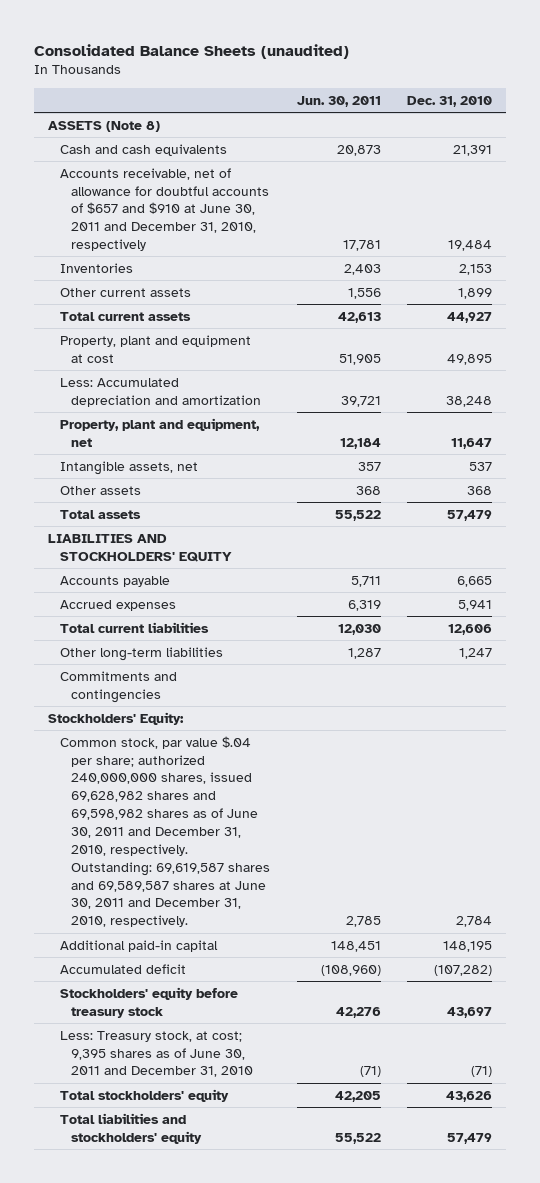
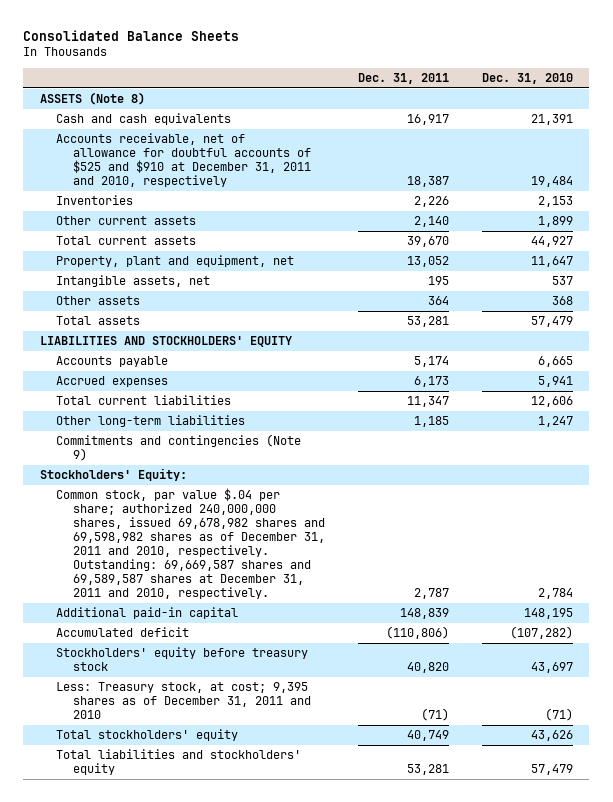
- Consolidated Balance Sheets (unaudited)
+ Consolidated Balance Sheets
- | Jun. 30, 2011 | Dec. 31, 2010
+ | Dec. 31, 2011 | Dec. 31, 2010
- Accounts receivable, net of allowance for doubtful accounts of $657 and $910 at June 30, 2011 and December 31, 2010, respectively | 17,781 | 19,484
+ Accounts receivable, net of allowance for doubtful accounts of $525 and $910 at December 31, 2011 and 2010, respectively | 18,387 | 19,484
- Property, plant and equipment at cost | 51,905 | 49,895
- Less: Accumulated depreciation and amortization | 39,721 | 38,248
- Commitments and contingencies
+ Commitments and contingencies (Note 9)
- Common stock, par value $.04 per share; authorized 240,000,000 shares, issued 69,628,982 shares and 69,598,982 shares as of June 30, 2011 and December 31, 2010, respectively. Outstanding: 69,619,587 shares and 69,589,587 shares at June 30, 2011 and December 31, 2010, respectively. | 2,785 | 2,784
+ Common stock, par value $.04 per share; authorized 240,000,000 shares, issued 69,678,982 shares and 69,598,982 shares as of December 31, 2011 and 2010, respectively. Outstanding: 69,669,587 shares and 69,589,587 shares at December 31, 2011 and 2010, respectively. | 2,787 | 2,784
- Less: Treasury stock, at cost; 9,395 shares as of June 30, 2011 and December 31, 2010 | (71) | (71)
+ Less: Treasury stock, at cost; 9,395 shares as of December 31, 2011 and 2010 | (71) | (71)

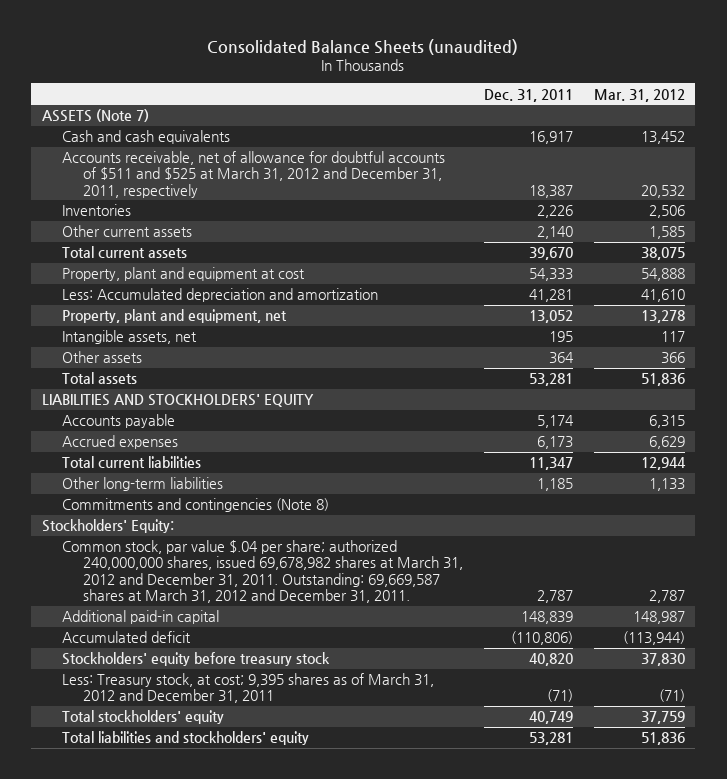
- Consolidated Balance Sheets
+ Consolidated Balance Sheets (unaudited)
- | Dec. 31, 2011 | Dec. 31, 2010
+ | Dec. 31, 2011 | Mar. 31, 2012
- ASSETS (Note 8)
+ ASSETS (Note 7)
- Accounts receivable, net of allowance for doubtful accounts of $525 and $910 at December 31, 2011 and 2010, respectively | 18,387 | 19,484
+ Accounts receivable, net of allowance for doubtful accounts of $511 and $525 at March 31, 2012 and December 31, 2011, respectively | 18,387 | 20,532
+ Property, plant and equipment at cost | 54,333 | 54,888
+ Less: Accumulated depreciation and amortization | 41,281 | 41,610
- Commitments and contingencies (Note 9)
+ Commitments and contingencies (Note 8)
- Common stock, par value $.04 per share; authorized 240,000,000 shares, issued 69,678,982 shares and 69,598,982 shares as of December 31, 2011 and 2010, respectively. Outstanding: 69,669,587 shares and 69,589,587 shares at December 31, 2011 and 2010, respectively. | 2,787 | 2,784
+ Common stock, par value $.04 per share; authorized 240,000,000 shares, issued 69,678,982 shares at March 31, 2012 and December 31, 2011. Outstanding: 69,669,587 shares at March 31, 2012 and December 31, 2011. | 2,787 | 2,787
- Less: Treasury stock, at cost; 9,395 shares as of December 31, 2011 and 2010 | (71) | (71)
+ Less: Treasury stock, at cost; 9,395 shares as of March 31, 2012 and December 31, 2011 | (71) | (71)

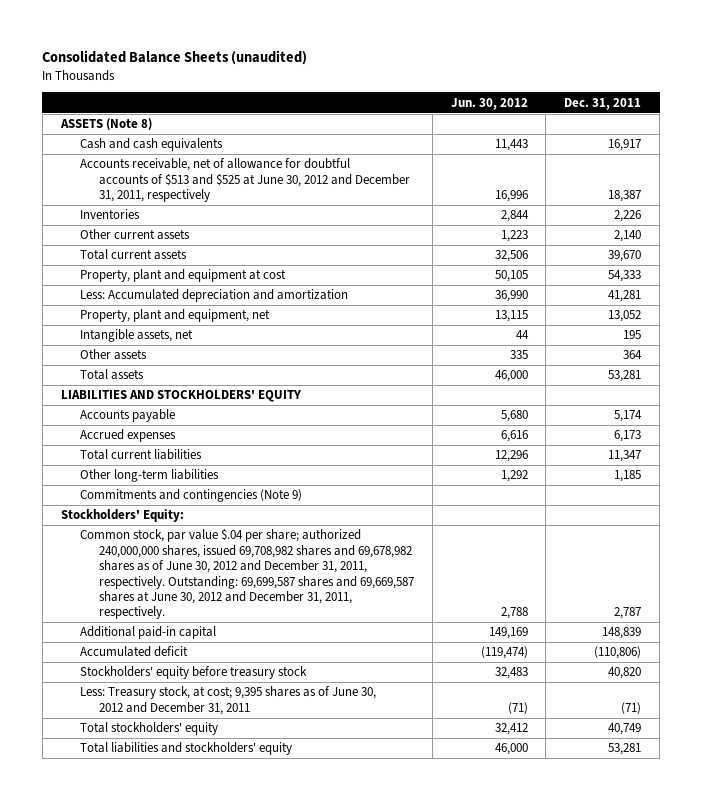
- | Dec. 31, 2011 | Mar. 31, 2012
+ | Jun. 30, 2012 | Dec. 31, 2011
- ASSETS (Note 7)
+ ASSETS (Note 8)
- Accounts receivable, net of allowance for doubtful accounts of $511 and $525 at March 31, 2012 and December 31, 2011, respectively | 18,387 | 20,532
+ Accounts receivable, net of allowance for doubtful accounts of $513 and $525 at June 30, 2012 and December 31, 2011, respectively | 16,996 | 18,387
- Commitments and contingencies (Note 8)
+ Commitments and contingencies (Note 9)
- Common stock, par value $.04 per share; authorized 240,000,000 shares, issued 69,678,982 shares at March 31, 2012 and December 31, 2011. Outstanding: 69,669,587 shares at March 31, 2012 and December 31, 2011. | 2,787 | 2,787
+ Common stock, par value $.04 per share; authorized 240,000,000 shares, issued 69,708,982 shares and 69,678,982 shares as of June 30, 2012 and December 31, 2011, respectively. Outstanding: 69,699,587 shares and 69,669,587 shares at June 30, 2012 and December 31, 2011, respectively. | 2,788 | 2,787
- Less: Treasury stock, at cost; 9,395 shares as of March 31, 2012 and December 31, 2011 | (71) | (71)
+ Less: Treasury stock, at cost; 9,395 shares as of June 30, 2012 and December 31, 2011 | (71) | (71)

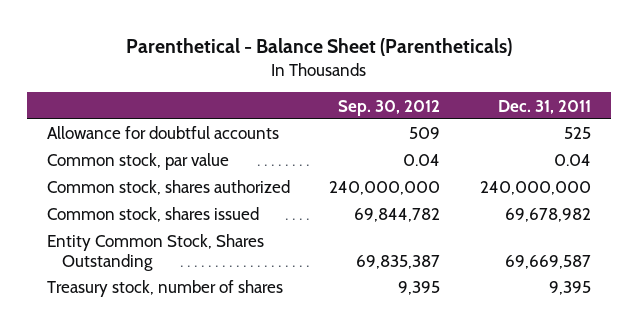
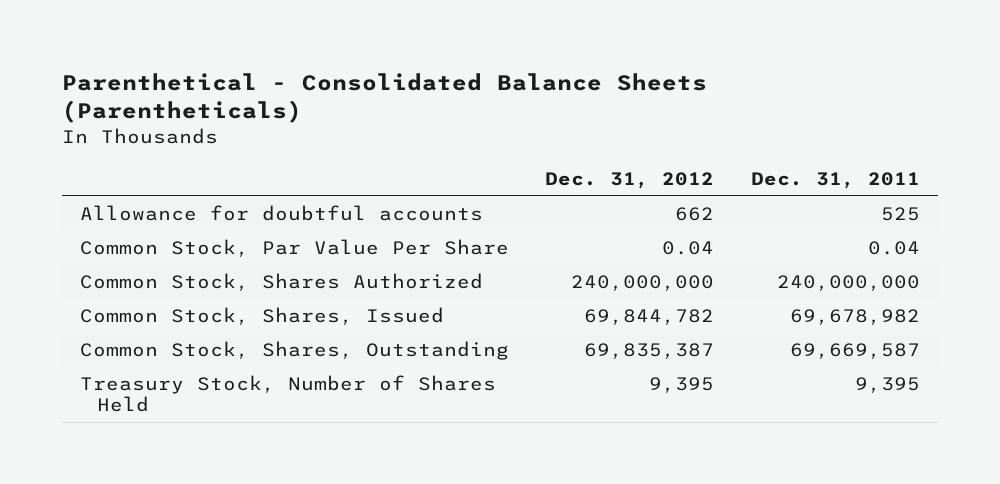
- Parenthetical - Balance Sheet (Parentheticals)
+ Parenthetical - Consolidated Balance Sheets (Parentheticals)
- | Sep. 30, 2012 | Dec. 31, 2011
+ | Dec. 31, 2012 | Dec. 31, 2011
- Common stock, par value | 0.04 | 0.04
- Common stock, shares authorized | 240,000,000 | 240,000,000
- Common stock, shares issued | 69,844,782 | 69,678,982
- Entity Common Stock, Shares Outstanding | 69,835,387 | 69,669,587
- Treasury stock, number of shares | 9,395 | 9,395
+ Common Stock, Par Value Per Share | 0.04 | 0.04
+ Common Stock, Shares Authorized | 240,000,000 | 240,000,000
+ Common Stock, Shares, Issued | 69,844,782 | 69,678,982
+ Common Stock, Shares, Outstanding | 69,835,387 | 69,669,587
+ Treasury Stock, Number of Shares Held | 9,395 | 9,395

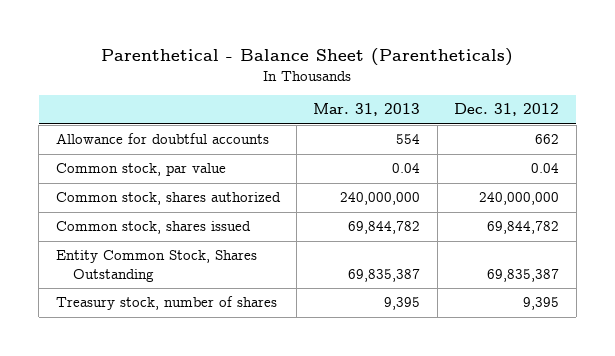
- Parenthetical - Consolidated Balance Sheets (Parentheticals)
+ Parenthetical - Balance Sheet (Parentheticals)
- | Dec. 31, 2012 | Dec. 31, 2011
+ | Mar. 31, 2013 | Dec. 31, 2012
- Common Stock, Par Value Per Share | 0.04 | 0.04
- Common Stock, Shares Authorized | 240,000,000 | 240,000,000
- Common Stock, Shares, Issued | 69,844,782 | 69,678,982
- Common Stock, Shares, Outstanding | 69,835,387 | 69,669,587
- Treasury Stock, Number of Shares Held | 9,395 | 9,395
+ Common stock, par value | 0.04 | 0.04
+ Common stock, shares authorized | 240,000,000 | 240,000,000
+ Common stock, shares issued | 69,844,782 | 69,844,782
+ Entity Common Stock, Shares Outstanding | 69,835,387 | 69,835,387
+ Treasury stock, number of shares | 9,395 | 9,395

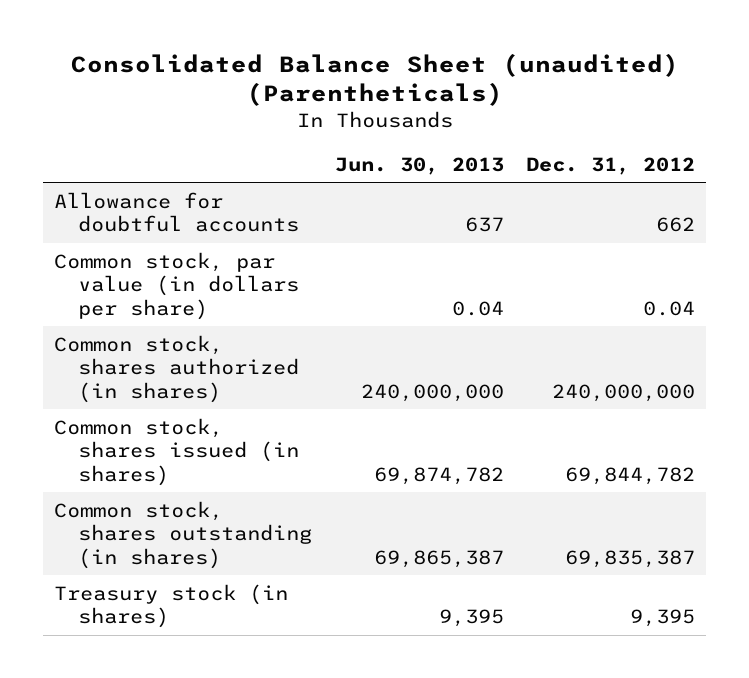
- Parenthetical - Balance Sheet (Parentheticals)
+ Consolidated Balance Sheet (unaudited) (Parentheticals)
- | Mar. 31, 2013 | Dec. 31, 2012
+ | Jun. 30, 2013 | Dec. 31, 2012
- Common stock, par value | 0.04 | 0.04
- Common stock, shares authorized | 240,000,000 | 240,000,000
- Common stock, shares issued | 69,844,782 | 69,844,782
- Entity Common Stock, Shares Outstanding | 69,835,387 | 69,835,387
- Treasury stock, number of shares | 9,395 | 9,395
+ Common stock, par value (in dollars per share) | 0.04 | 0.04
+ Common stock, shares authorized (in shares) | 240,000,000 | 240,000,000
+ Common stock, shares issued (in shares) | 69,874,782 | 69,844,782
+ Common stock, shares outstanding (in shares) | 69,865,387 | 69,835,387
+ Treasury stock (in shares) | 9,395 | 9,395

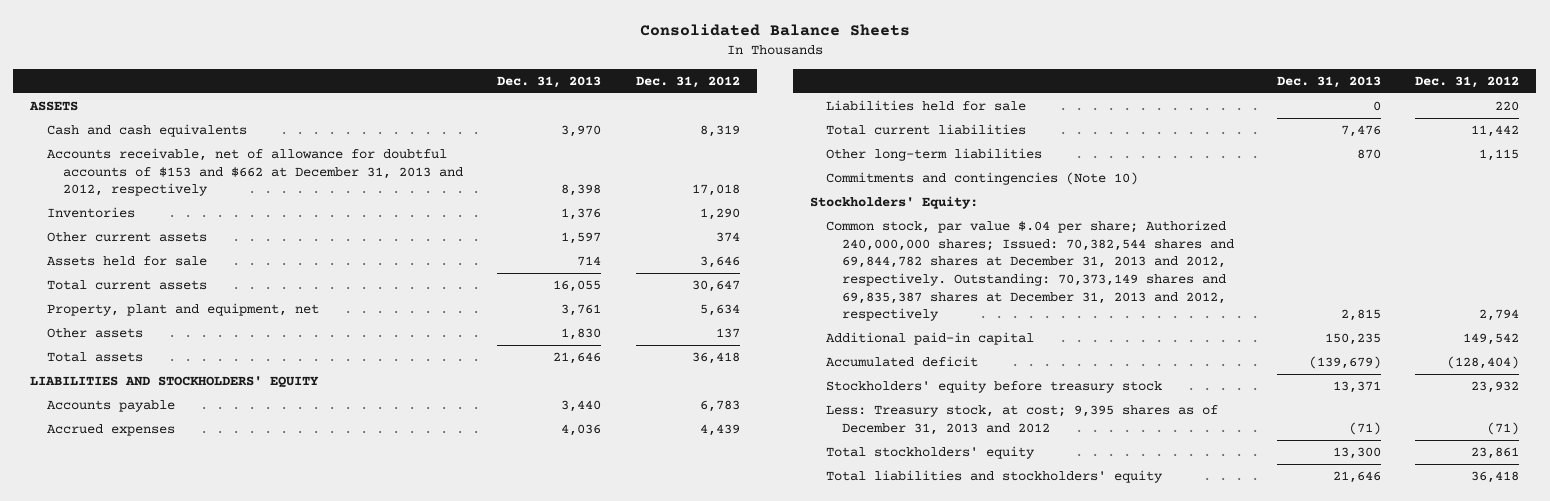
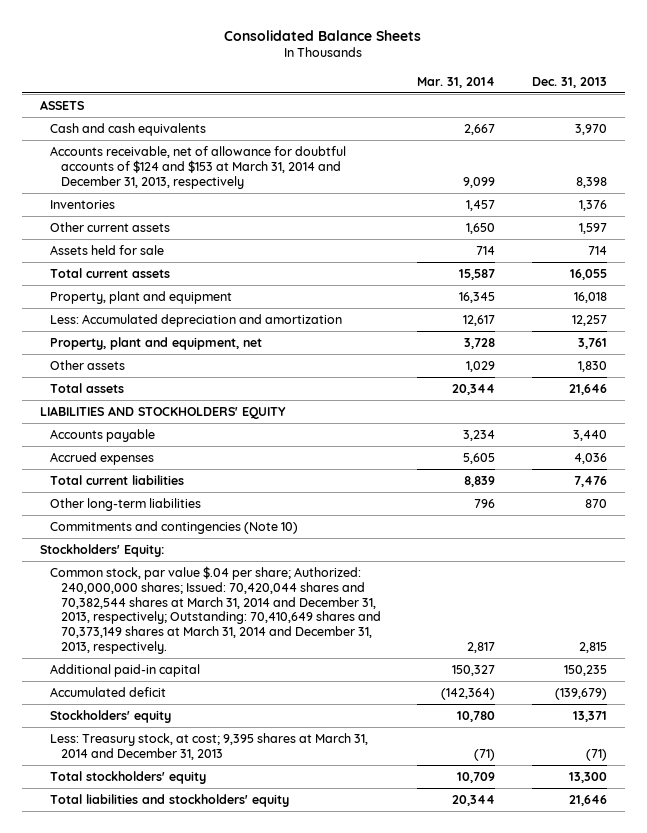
- | Dec. 31, 2013 | Dec. 31, 2012
+ | Mar. 31, 2014 | Dec. 31, 2013
- Accounts receivable, net of allowance for doubtful accounts of $153 and $662 at December 31, 2013 and 2012, respectively | 8,398 | 17,018
+ Accounts receivable, net of allowance for doubtful accounts of $124 and $153 at March 31, 2014 and December 31, 2013, respectively | 9,099 | 8,398
+ Property, plant and equipment | 16,345 | 16,018
+ Less: Accumulated depreciation and amortization | 12,617 | 12,257
- Liabilities held for sale | 0 | 220
- Common stock, par value $.04 per share; Authorized 240,000,000 shares; Issued: 70,382,544 shares and 69,844,782 shares at December 31, 2013 and 2012, respectively. Outstanding: 70,373,149 shares and 69,835,387 shares at December 31, 2013 and 2012, respectively | 2,815 | 2,794
+ Common stock, par value $.04 per share; Authorized: 240,000,000 shares; Issued: 70,420,044 shares and 70,382,544 shares at March 31, 2014 and December 31, 2013, respectively; Outstanding: 70,410,649 shares and 70,373,149 shares at March 31, 2014 and December 31, 2013, respectively. | 2,817 | 2,815
- Stockholders' equity before treasury stock | 13,371 | 23,932
- Less: Treasury stock, at cost; 9,395 shares as of December 31, 2013 and 2012 | (71) | (71)
+ Stockholders' equity | 10,780 | 13,371
+ Less: Treasury stock, at cost; 9,395 shares at March 31, 2014 and December 31, 2013 | (71) | (71)

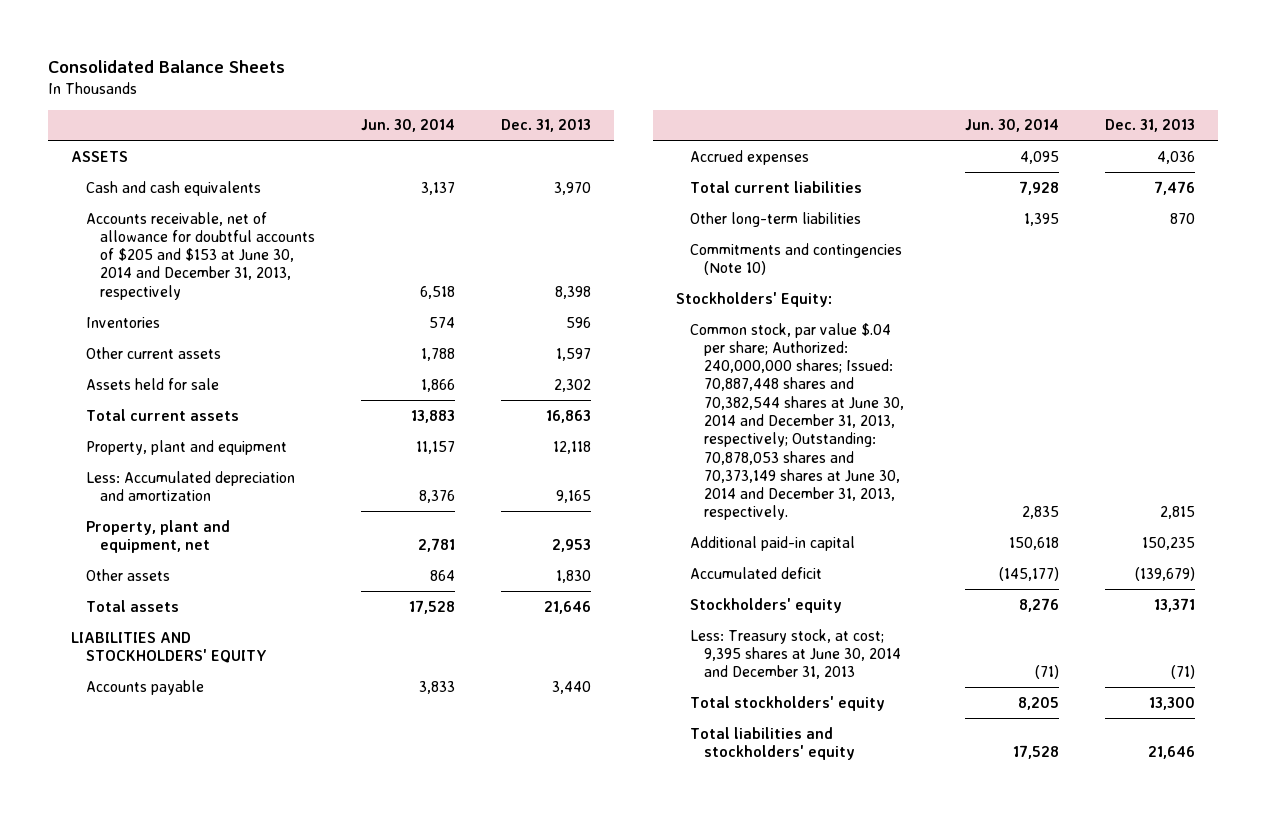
- | Mar. 31, 2014 | Dec. 31, 2013
+ | Jun. 30, 2014 | Dec. 31, 2013
- Accounts receivable, net of allowance for doubtful accounts of $124 and $153 at March 31, 2014 and December 31, 2013, respectively | 9,099 | 8,398
- Inventories | 1,457 | 1,376
+ Accounts receivable, net of allowance for doubtful accounts of $205 and $153 at June 30, 2014 and December 31, 2013, respectively | 6,518 | 8,398
+ Inventories | 574 | 596
- Assets held for sale | 714 | 714
- Total current assets | 15,587 | 16,055
- Property, plant and equipment | 16,345 | 16,018
- Less: Accumulated depreciation and amortization | 12,617 | 12,257
- Property, plant and equipment, net | 3,728 | 3,761
+ Assets held for sale | 1,866 | 2,302
+ Total current assets | 13,883 | 16,863
+ Property, plant and equipment | 11,157 | 12,118
+ Less: Accumulated depreciation and amortization | 8,376 | 9,165
+ Property, plant and equipment, net | 2,781 | 2,953
- Common stock, par value $.04 per share; Authorized: 240,000,000 shares; Issued: 70,420,044 shares and 70,382,544 shares at March 31, 2014 and December 31, 2013, respectively; Outstanding: 70,410,649 shares and 70,373,149 shares at March 31, 2014 and December 31, 2013, respectively. | 2,817 | 2,815
+ Common stock, par value $.04 per share; Authorized: 240,000,000 shares; Issued: 70,887,448 shares and 70,382,544 shares at June 30, 2014 and December 31, 2013, respectively; Outstanding: 70,878,053 shares and 70,373,149 shares at June 30, 2014 and December 31, 2013, respectively. | 2,835 | 2,815
- Less: Treasury stock, at cost; 9,395 shares at March 31, 2014 and December 31, 2013 | (71) | (71)
+ Less: Treasury stock, at cost; 9,395 shares at June 30, 2014 and December 31, 2013 | (71) | (71)

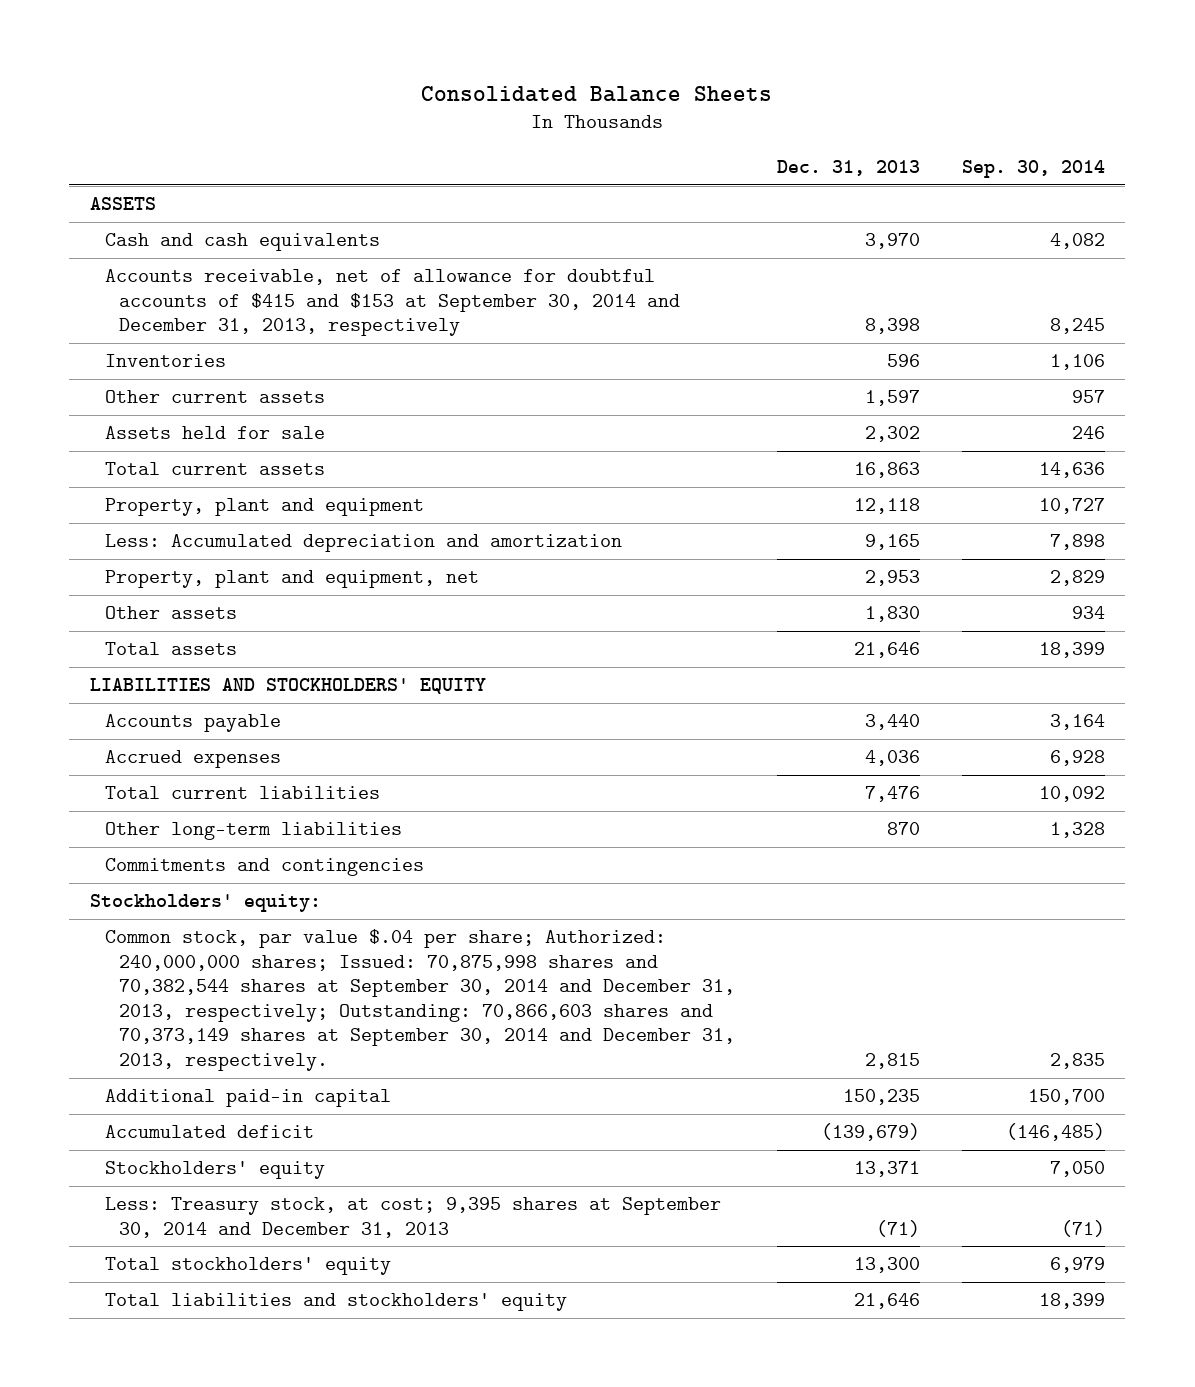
- | Jun. 30, 2014 | Dec. 31, 2013
+ | Dec. 31, 2013 | Sep. 30, 2014
- Accounts receivable, net of allowance for doubtful accounts of $205 and $153 at June 30, 2014 and December 31, 2013, respectively | 6,518 | 8,398
+ Accounts receivable, net of allowance for doubtful accounts of $415 and $153 at September 30, 2014 and December 31, 2013, respectively | 8,398 | 8,245
- Commitments and contingencies (Note 10)
- Stockholders' Equity:
- Common stock, par value $.04 per share; Authorized: 240,000,000 shares; Issued: 70,887,448 shares and 70,382,544 shares at June 30, 2014 and December 31, 2013, respectively; Outstanding: 70,878,053 shares and 70,373,149 shares at June 30, 2014 and December 31, 2013, respectively. | 2,835 | 2,815
+ Commitments and contingencies
+ Stockholders' equity:
+ Common stock, par value $.04 per share; Authorized: 240,000,000 shares; Issued: 70,875,998 shares and 70,382,544 shares at September 30, 2014 and December 31, 2013, respectively; Outstanding: 70,866,603 shares and 70,373,149 shares at September 30, 2014 and December 31, 2013, respectively. | 2,815 | 2,835
- Less: Treasury stock, at cost; 9,395 shares at June 30, 2014 and December 31, 2013 | (71) | (71)
+ Less: Treasury stock, at cost; 9,395 shares at September 30, 2014 and December 31, 2013 | (71) | (71)

